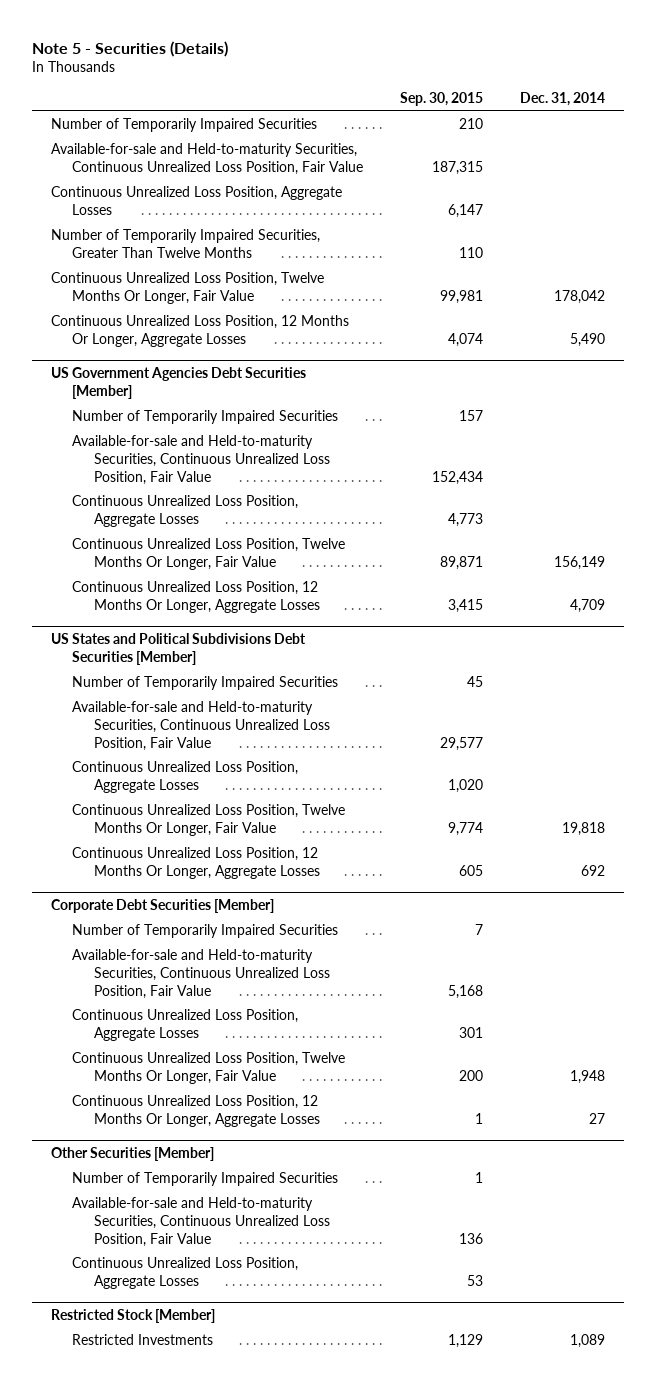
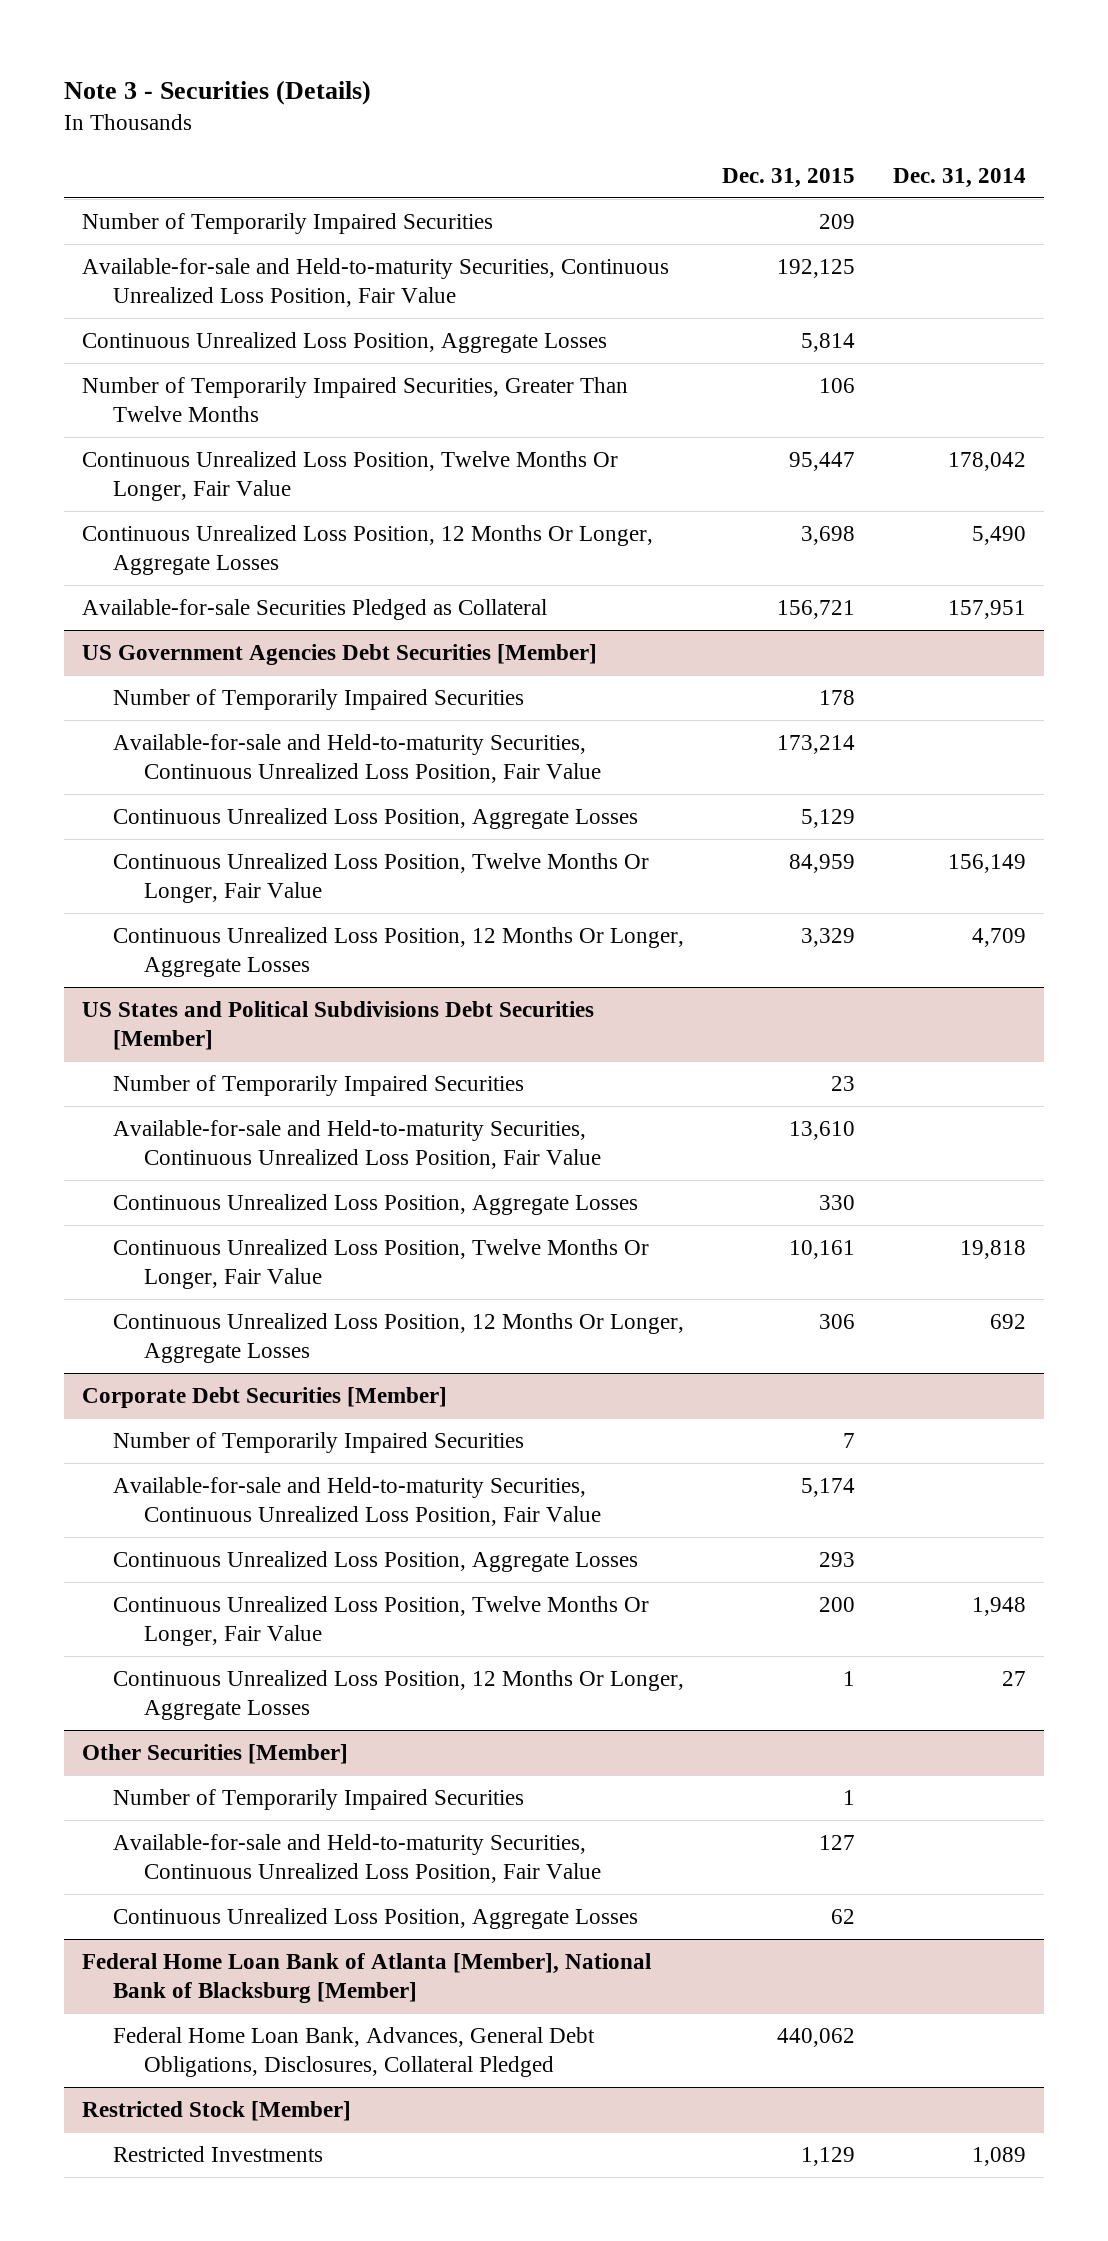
- Note 5 - Securities (Details)
+ Note 3 - Securities (Details)
- | Sep. 30, 2015 | Dec. 31, 2014
+ | Dec. 31, 2015 | Dec. 31, 2014
+ Available-for-sale Securities Pledged as Collateral | 156,721 | 157,951
+ Federal Home Loan Bank of Atlanta [Member], National Bank of Blacksburg [Member]
+ Federal Home Loan Bank, Advances, General Debt Obligations, Disclosures, Collateral Pledged | 440,062 |

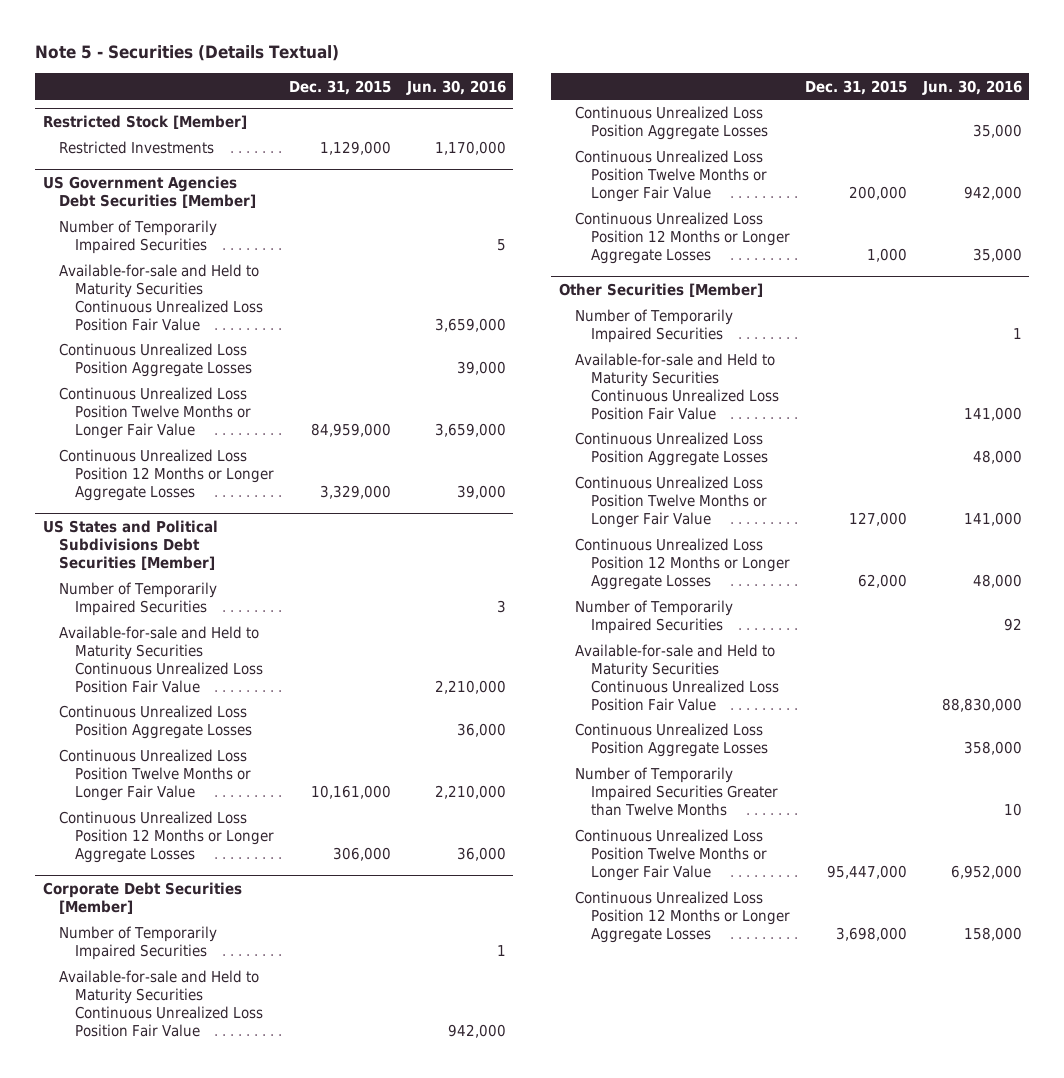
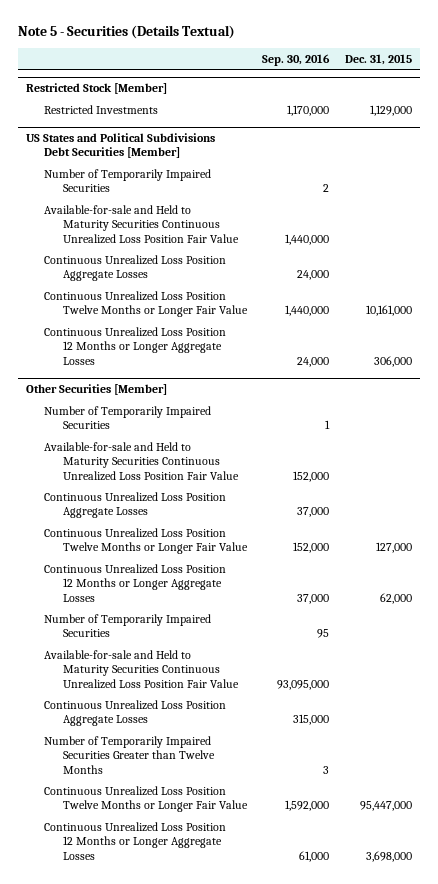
- | Dec. 31, 2015 | Jun. 30, 2016
+ | Sep. 30, 2016 | Dec. 31, 2015
- US Government Agencies Debt Securities [Member]
- Number of Temporarily Impaired Securities | | 5
- Available-for-sale and Held to Maturity Securities Continuous Unrealized Loss Position Fair Value | | 3,659,000
- Continuous Unrealized Loss Position Aggregate Losses | | 39,000
- Continuous Unrealized Loss Position Twelve Months or Longer Fair Value | 84,959,000 | 3,659,000
- Continuous Unrealized Loss Position 12 Months or Longer Aggregate Losses | 3,329,000 | 39,000
- Corporate Debt Securities [Member]
- Number of Temporarily Impaired Securities | | 1
- Available-for-sale and Held to Maturity Securities Continuous Unrealized Loss Position Fair Value | | 942,000
- Continuous Unrealized Loss Position Aggregate Losses | | 35,000
- Continuous Unrealized Loss Position Twelve Months or Longer Fair Value | 200,000 | 942,000
- Continuous Unrealized Loss Position 12 Months or Longer Aggregate Losses | 1,000 | 35,000

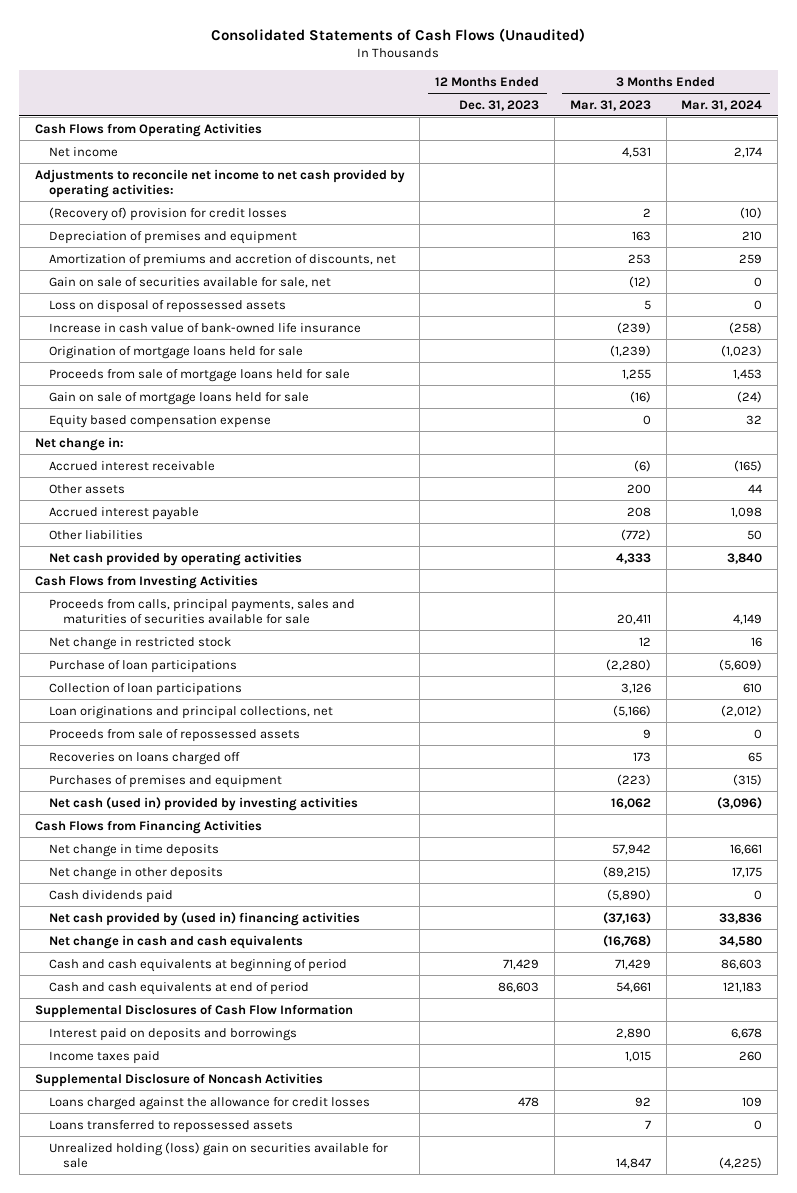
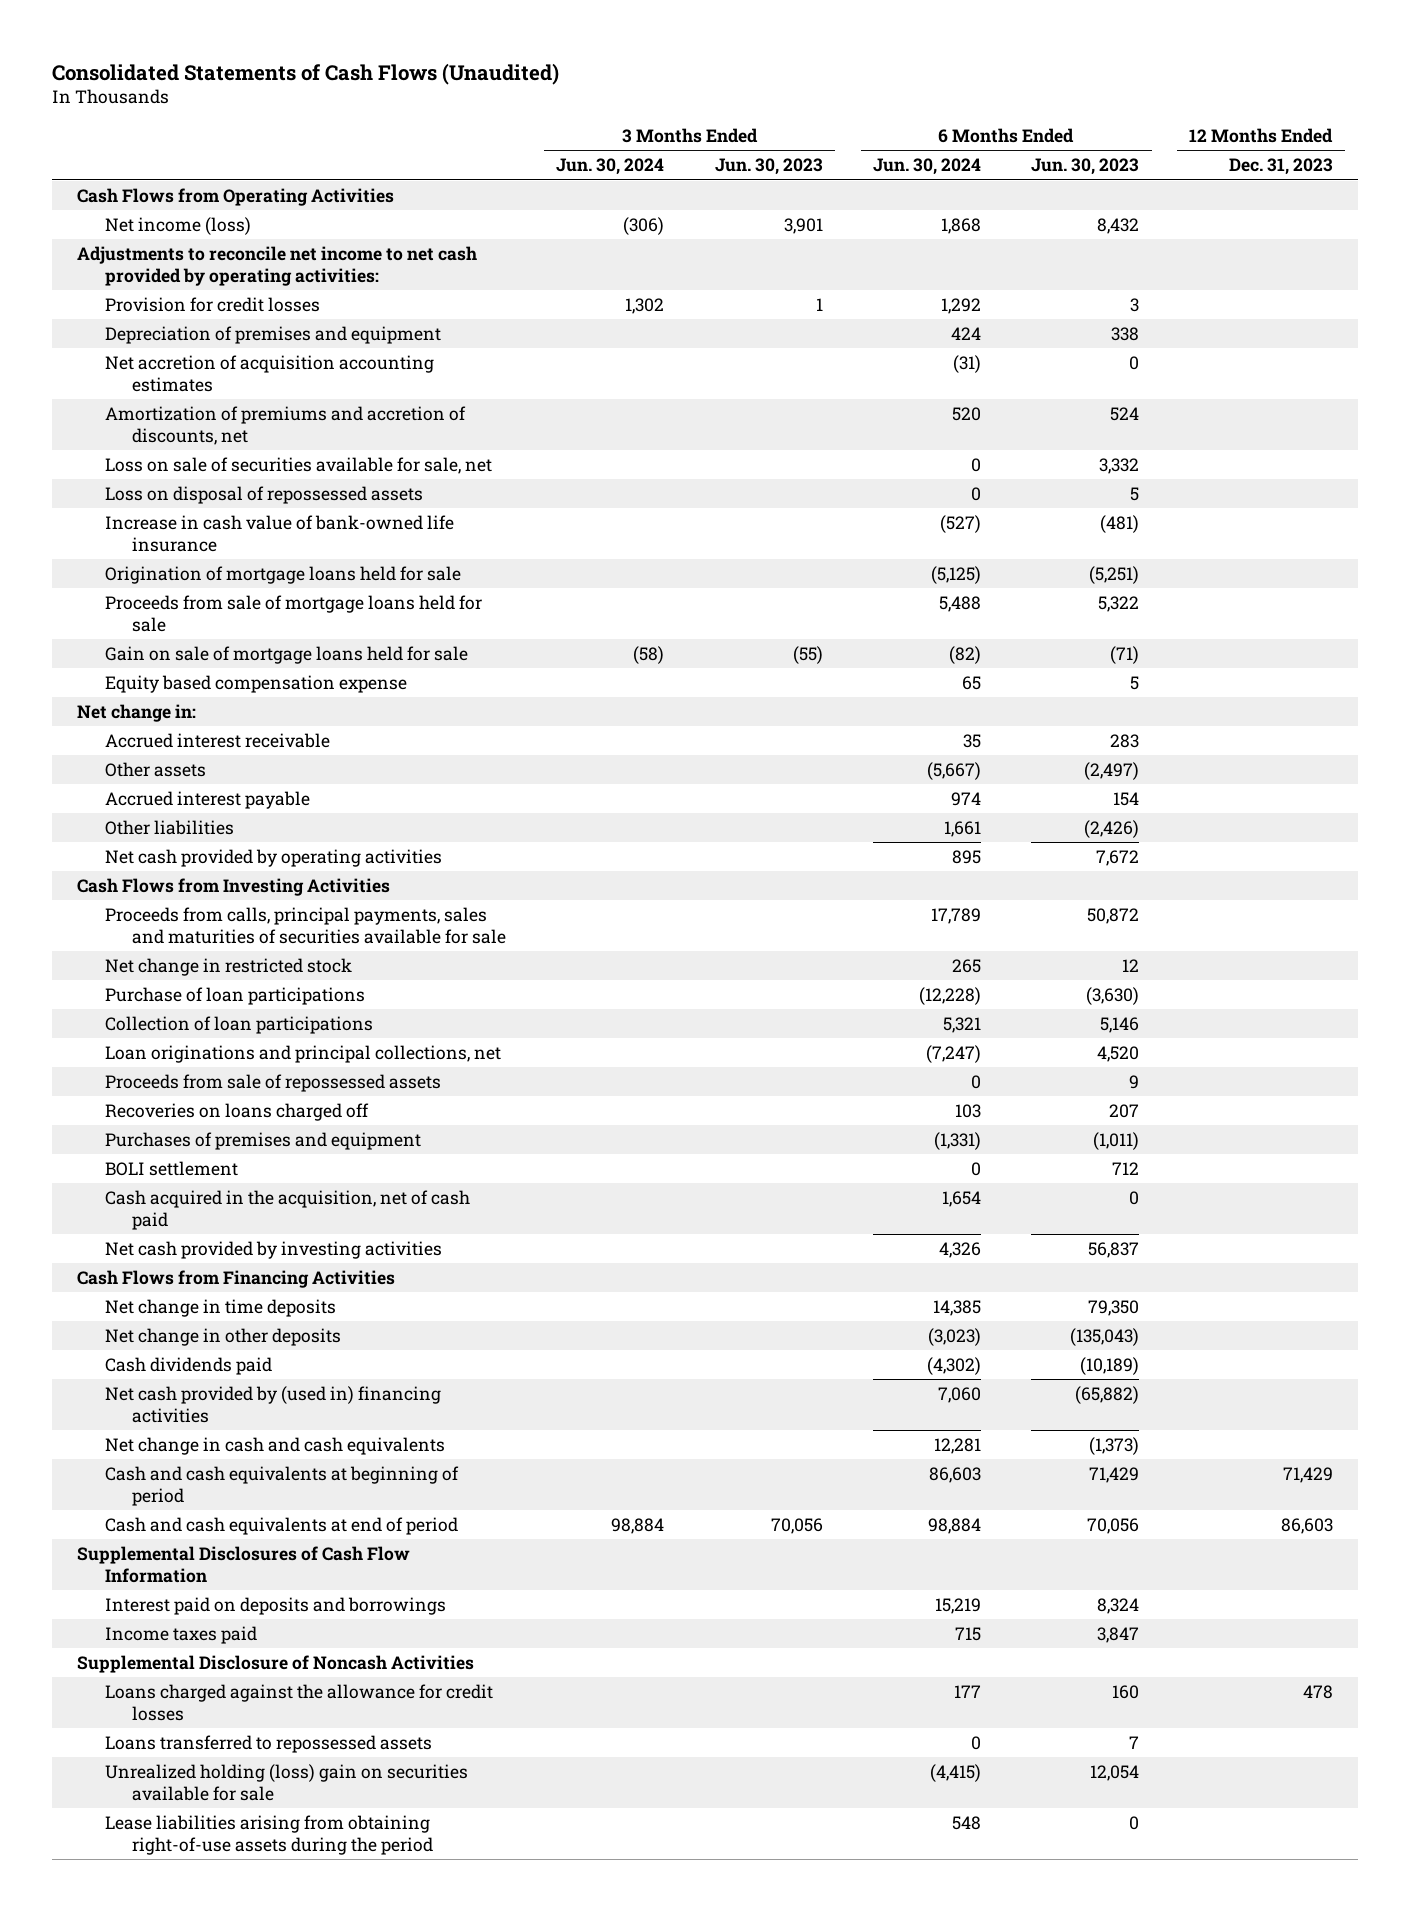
- | 12 Months Ended Dec. 31, 2023 | 3 Months Ended Mar. 31, 2023 | 3 Months Ended Mar. 31, 2024
+ | 3 Months Ended Jun. 30, 2024 | 3 Months Ended Jun. 30, 2023 | 6 Months Ended Jun. 30, 2024 | 6 Months Ended Jun. 30, 2023 | 12 Months Ended Dec. 31, 2023
- Net income | | 4,531 | 2,174
+ Net income (loss) | (306) | 3,901 | 1,868 | 8,432 |
- (Recovery of) provision for credit losses | | 2 | (10)
+ Provision for credit losses | 1,302 | 1 | 1,292 | 3 |
+ Net accretion of acquisition accounting estimates | | | (31) | 0 |
- Gain on sale of securities available for sale, net | | (12) | 0
+ Loss on sale of securities available for sale, net | | | 0 | 3,332 |
- Net cash (used in) provided by investing activities | | 16,062 | (3,096)
+ BOLI settlement | | | 0 | 712 |
+ Cash acquired in the acquisition, net of cash paid | | | 1,654 | 0 |
+ Net cash provided by investing activities | | | 4,326 | 56,837 |
+ Lease liabilities arising from obtaining right-of-use assets during the period | | | 548 | 0 |

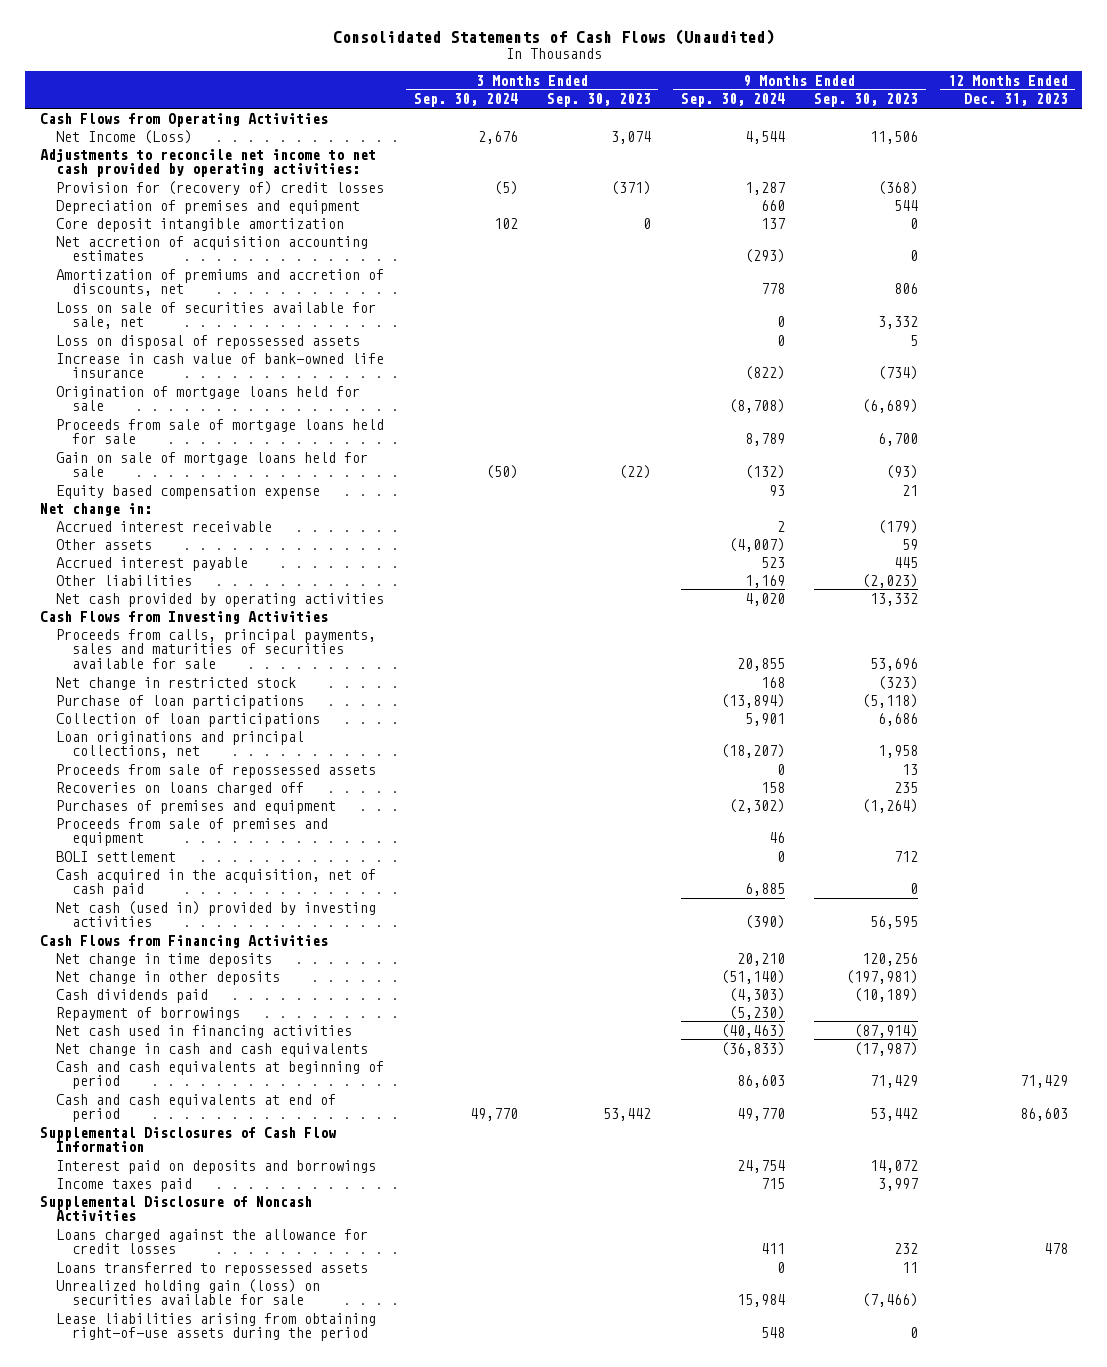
- | 3 Months Ended Jun. 30, 2024 | 3 Months Ended Jun. 30, 2023 | 6 Months Ended Jun. 30, 2024 | 6 Months Ended Jun. 30, 2023 | 12 Months Ended Dec. 31, 2023
+ | 3 Months Ended Sep. 30, 2024 | 3 Months Ended Sep. 30, 2023 | 9 Months Ended Sep. 30, 2024 | 9 Months Ended Sep. 30, 2023 | 12 Months Ended Dec. 31, 2023
- Net income (loss) | (306) | 3,901 | 1,868 | 8,432 |
+ Net Income (Loss) | 2,676 | 3,074 | 4,544 | 11,506 |
- Provision for credit losses | 1,302 | 1 | 1,292 | 3 |
+ Provision for (recovery of) credit losses | (5) | (371) | 1,287 | (368) |
+ Core deposit intangible amortization | 102 | 0 | 137 | 0 |
+ Proceeds from sale of premises and equipment | | | 46 | |
- Net cash provided by investing activities | | | 4,326 | 56,837 |
+ Net cash (used in) provided by investing activities | | | (390) | 56,595 |
- Net cash provided by (used in) financing activities | | | 7,060 | (65,882) |
+ Repayment of borrowings | | | (5,230) | |
+ Net cash used in financing activities | | | (40,463) | (87,914) |
- Unrealized holding (loss) gain on securities available for sale | | | (4,415) | 12,054 |
+ Unrealized holding gain (loss) on securities available for sale | | | 15,984 | (7,466) |

